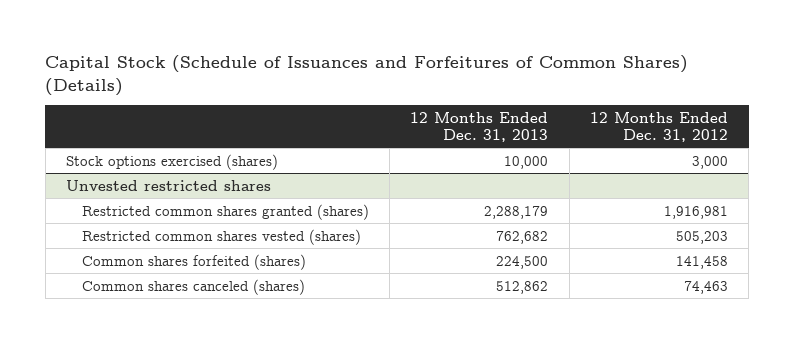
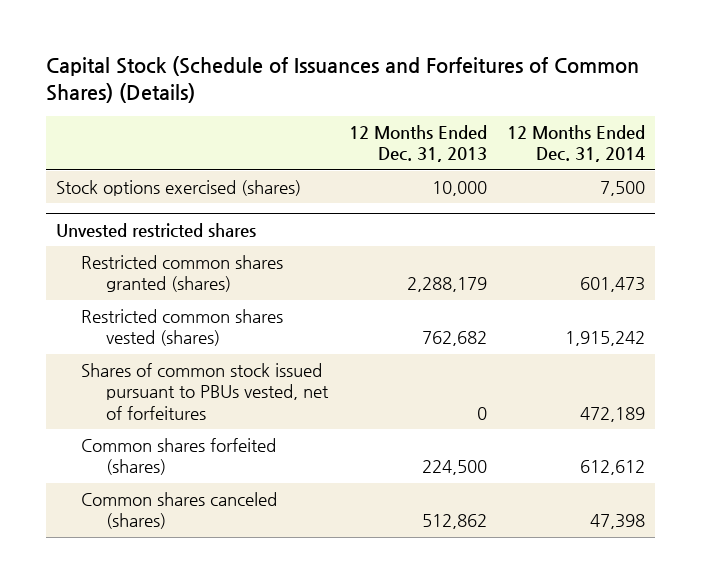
- | 12 Months Ended Dec. 31, 2013 | 12 Months Ended Dec. 31, 2012
+ | 12 Months Ended Dec. 31, 2013 | 12 Months Ended Dec. 31, 2014
@ Unvested restricted shares
+ Shares of common stock issued pursuant to PBUs vested, net of forfeitures | 0 | 472,189

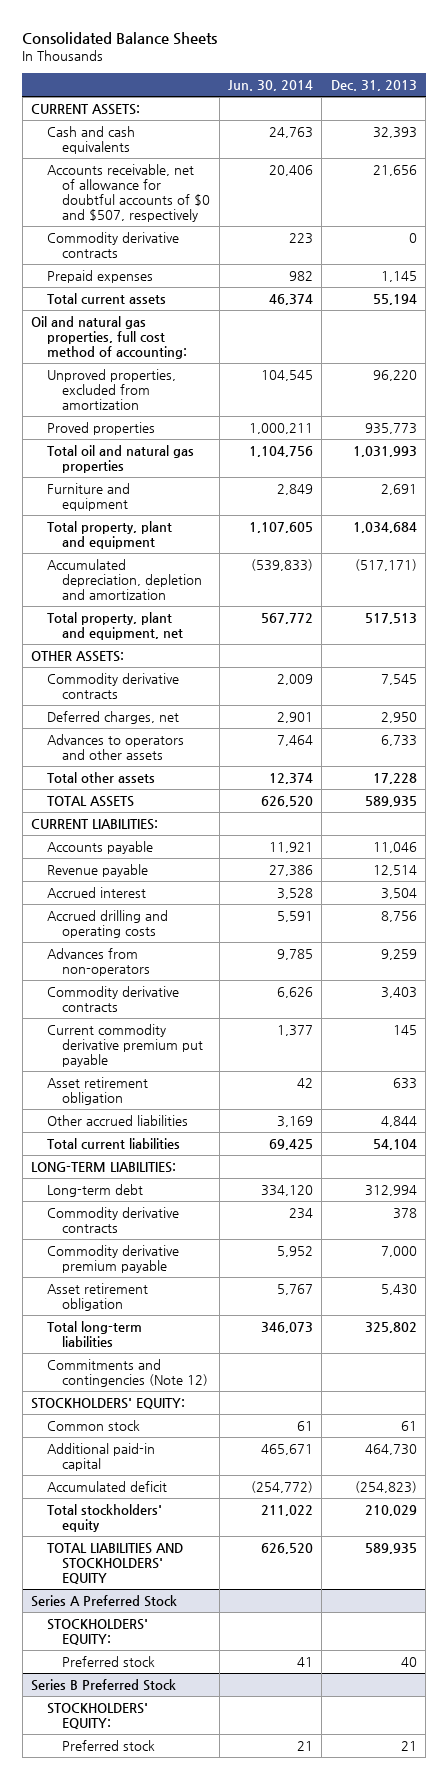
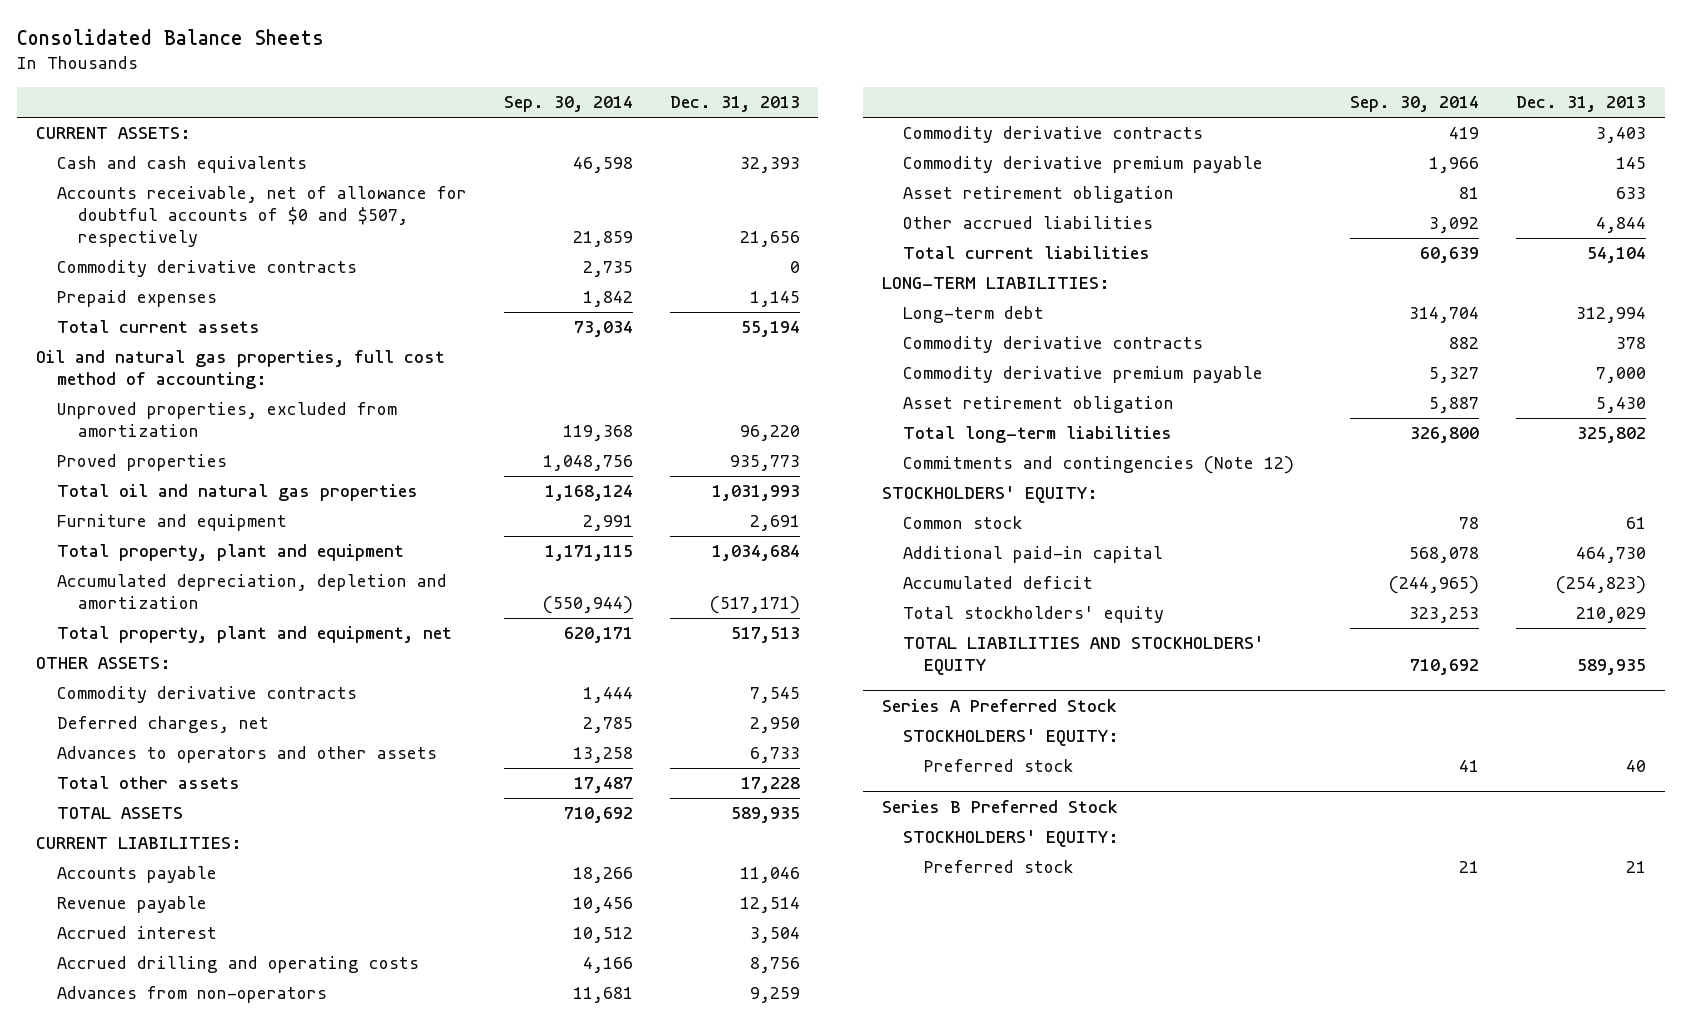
- | Jun. 30, 2014 | Dec. 31, 2013
+ | Sep. 30, 2014 | Dec. 31, 2013
- Current commodity derivative premium put payable | 1,377 | 145
+ Commodity derivative premium payable | 1,966 | 145

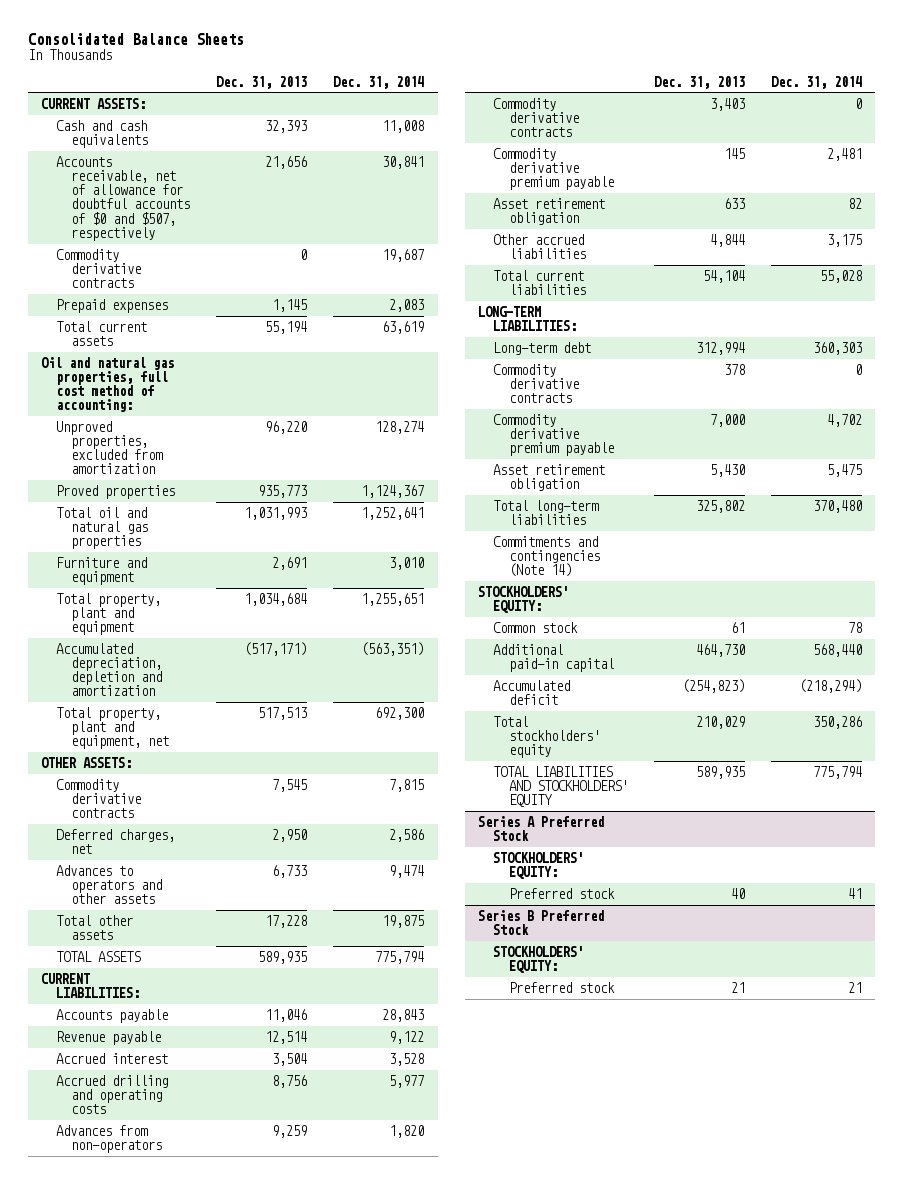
- | Sep. 30, 2014 | Dec. 31, 2013
+ | Dec. 31, 2013 | Dec. 31, 2014
- Commitments and contingencies (Note 12)
+ Commitments and contingencies (Note 14)

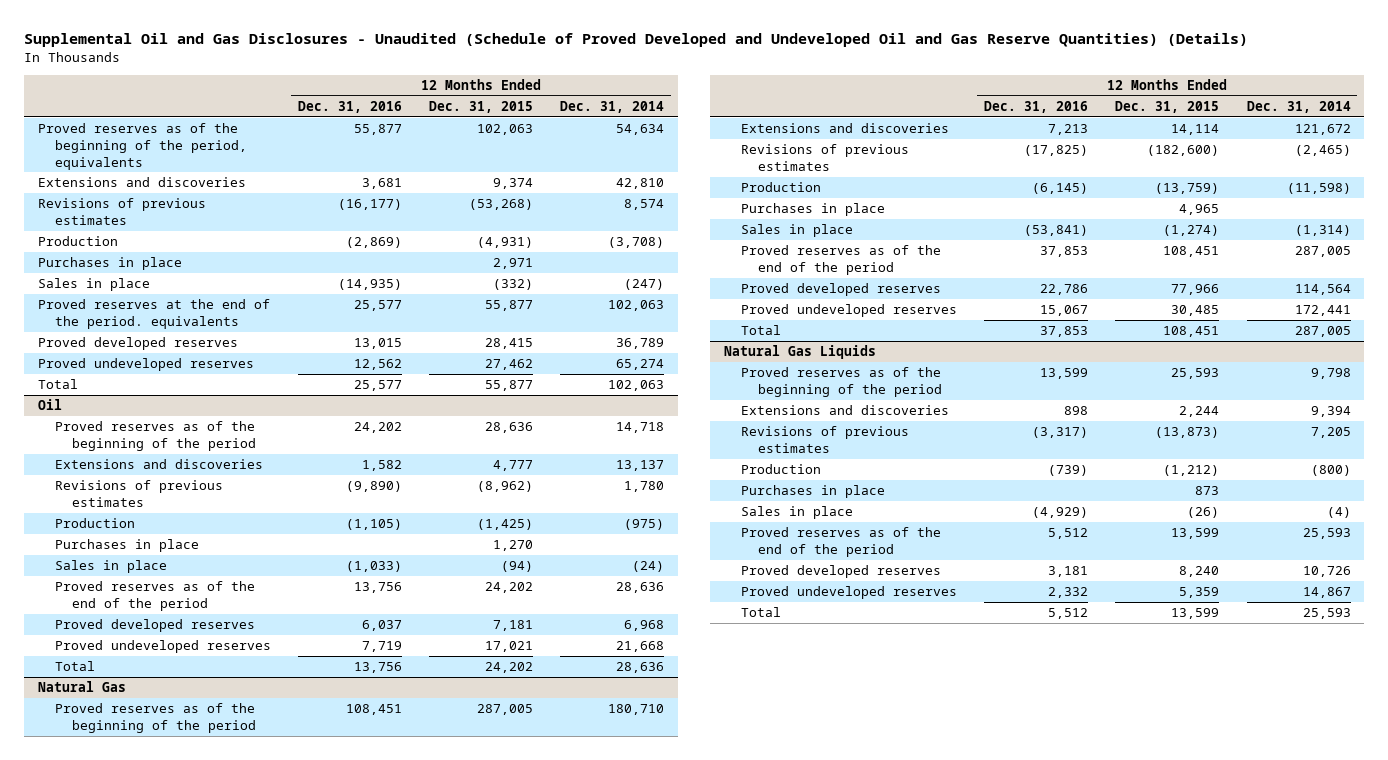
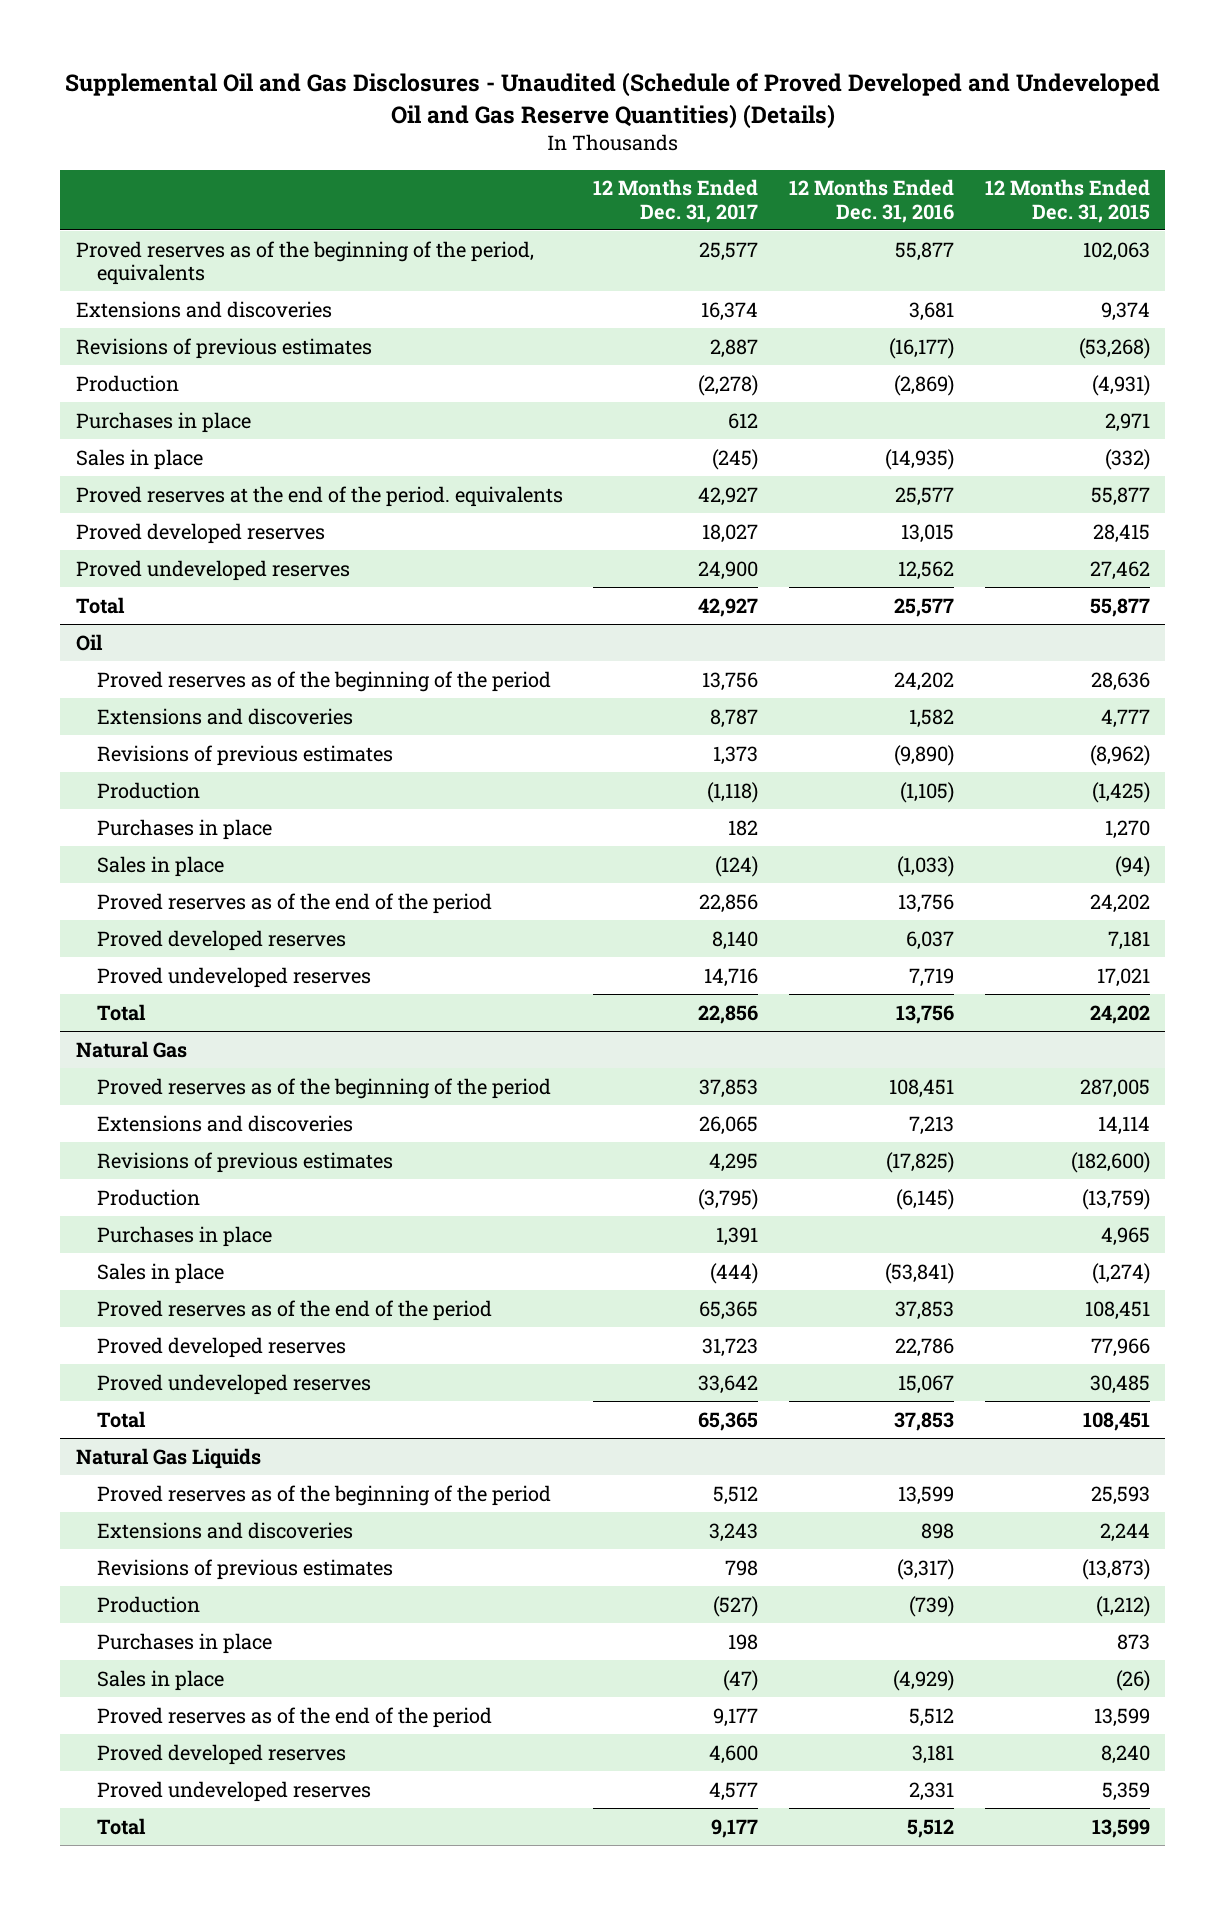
- | 12 Months Ended Dec. 31, 2016 | 12 Months Ended Dec. 31, 2015 | 12 Months Ended Dec. 31, 2014
+ | 12 Months Ended Dec. 31, 2017 | 12 Months Ended Dec. 31, 2016 | 12 Months Ended Dec. 31, 2015
@ Natural Gas Liquids
- Proved undeveloped reserves | 2,332 | 5,359 | 14,867
+ Proved undeveloped reserves | 4,577 | 2,331 | 5,359

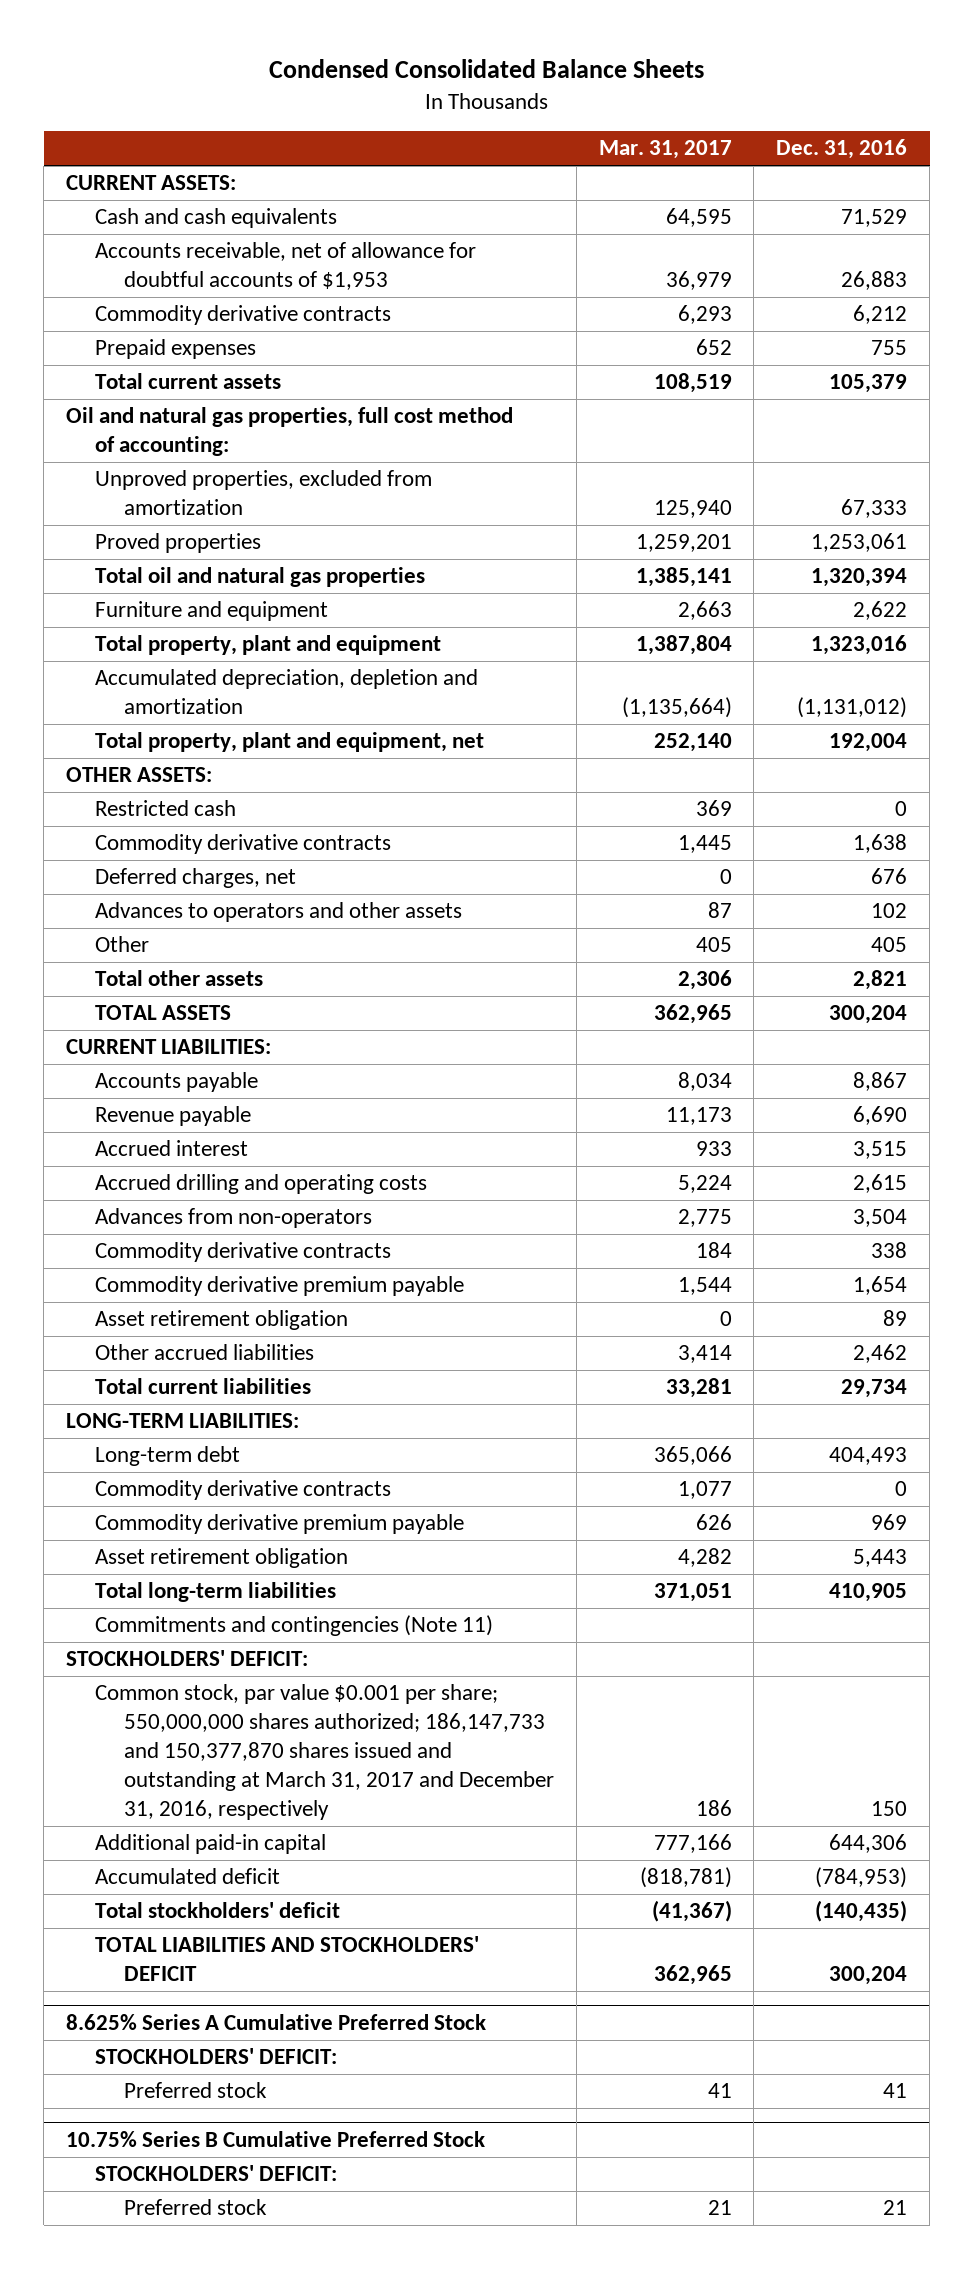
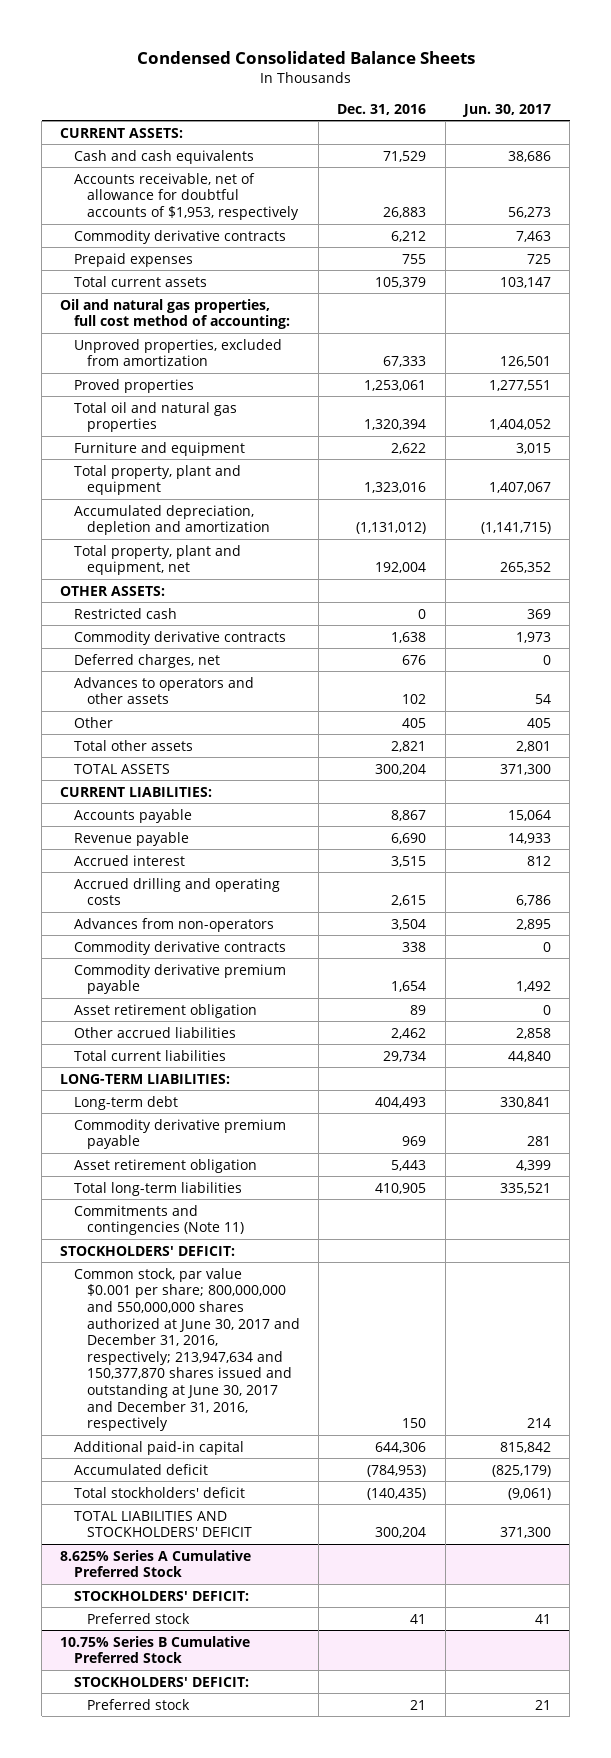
- | Mar. 31, 2017 | Dec. 31, 2016
+ | Dec. 31, 2016 | Jun. 30, 2017
- Accounts receivable, net of allowance for doubtful accounts of $1,953 | 36,979 | 26,883
+ Accounts receivable, net of allowance for doubtful accounts of $1,953, respectively | 26,883 | 56,273
- Commodity derivative contracts | 1,077 | 0
- Common stock, par value $0.001 per share; 550,000,000 shares authorized; 186,147,733 and 150,377,870 shares issued and outstanding at March 31, 2017 and December 31, 2016, respectively | 186 | 150
+ Common stock, par value $0.001 per share; 800,000,000 and 550,000,000 shares authorized at June 30, 2017 and December 31, 2016, respectively; 213,947,634 and 150,377,870 shares issued and outstanding at June 30, 2017 and December 31, 2016, respectively | 150 | 214

